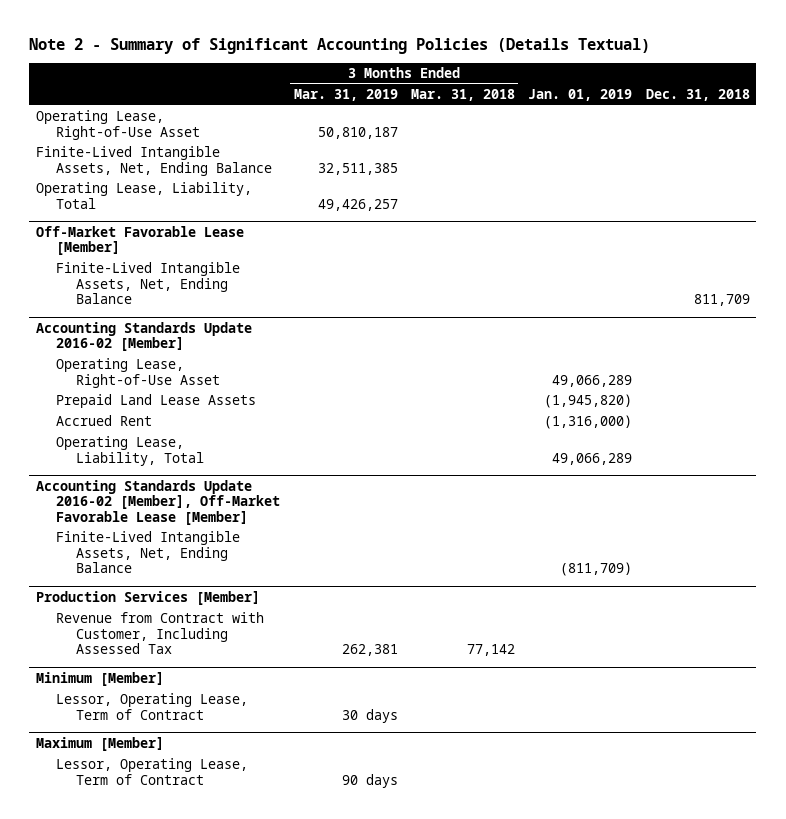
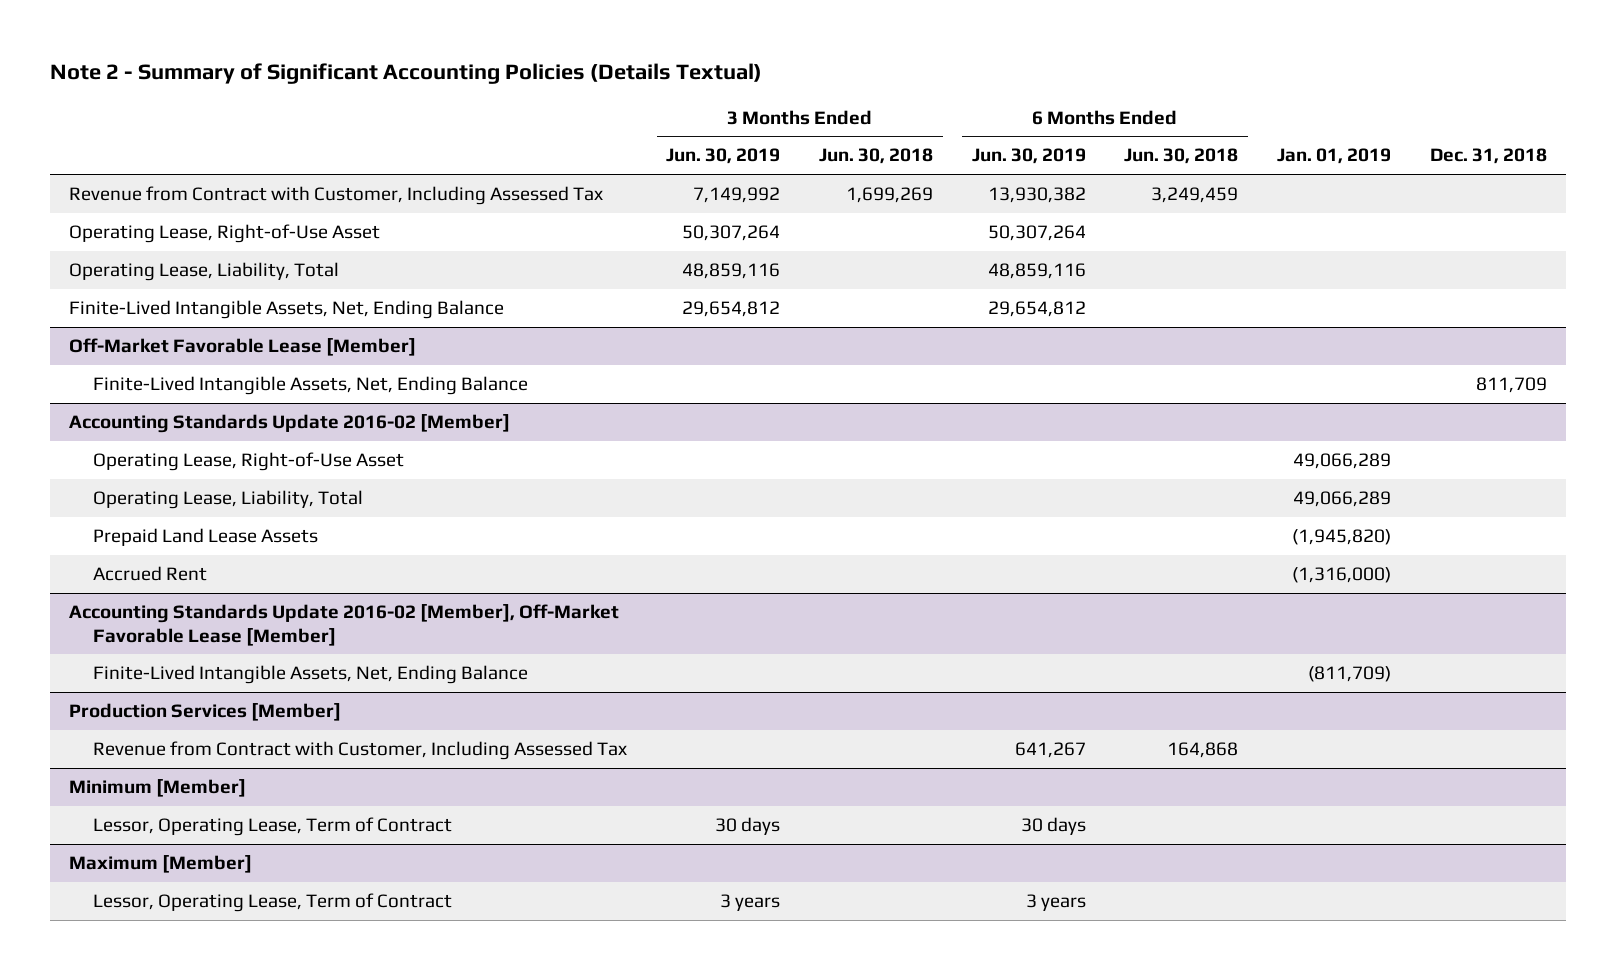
- | 3 Months Ended Mar. 31, 2019 | 3 Months Ended Mar. 31, 2018 | Jan. 01, 2019 | Dec. 31, 2018
+ | 3 Months Ended Jun. 30, 2019 | 3 Months Ended Jun. 30, 2018 | 6 Months Ended Jun. 30, 2019 | 6 Months Ended Jun. 30, 2018 | Jan. 01, 2019 | Dec. 31, 2018
+ Revenue from Contract with Customer, Including Assessed Tax | 7,149,992 | 1,699,269 | 13,930,382 | 3,249,459 | |
moved down: Finite-Lived Intangible Assets, Net, Ending Balance | 29,654,812 | | 29,654,812 | | |
@ Accounting Standards Update 2016-02 [Member]
moved up: Operating Lease, Liability, Total | | | | | 49,066,289 |

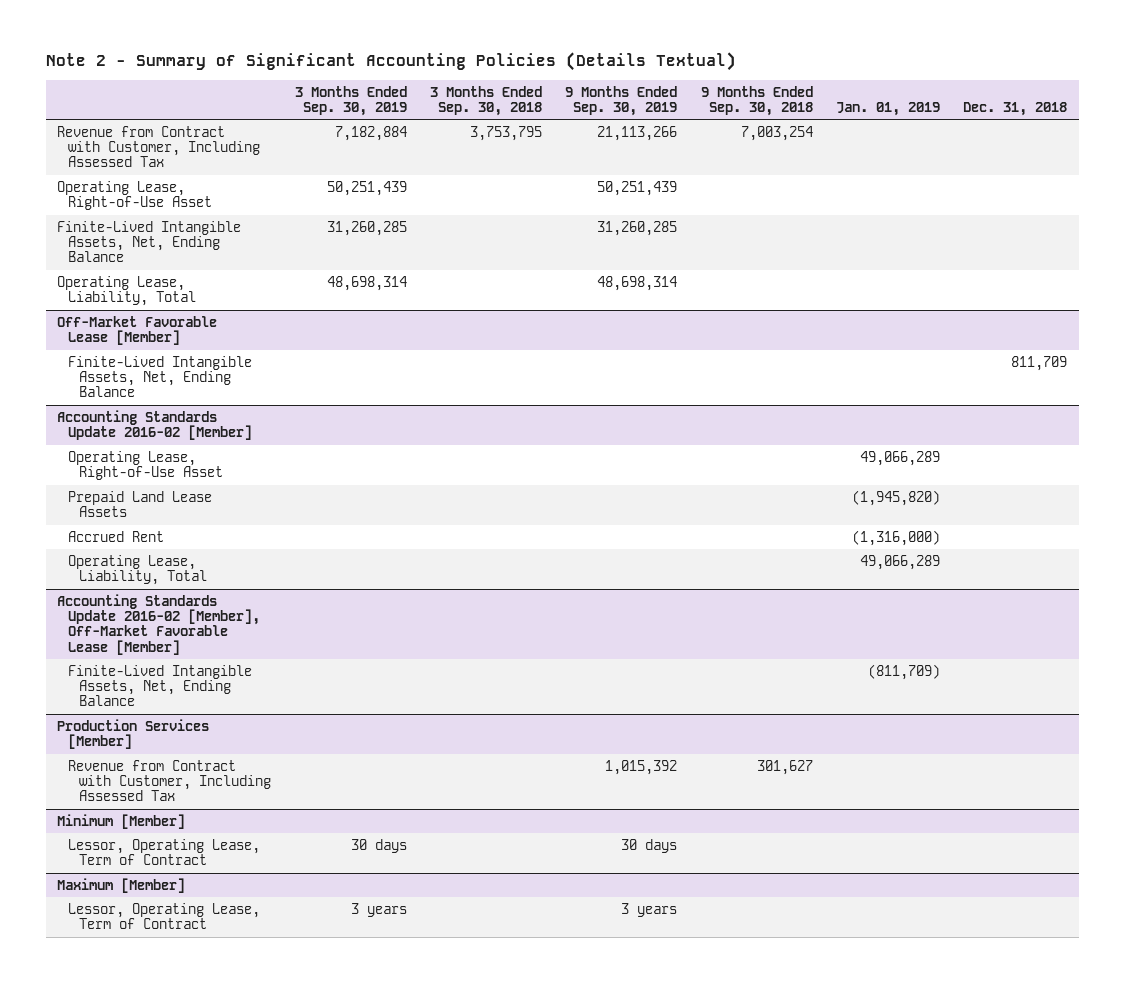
- | 3 Months Ended Jun. 30, 2019 | 3 Months Ended Jun. 30, 2018 | 6 Months Ended Jun. 30, 2019 | 6 Months Ended Jun. 30, 2018 | Jan. 01, 2019 | Dec. 31, 2018
+ | 3 Months Ended Sep. 30, 2019 | 3 Months Ended Sep. 30, 2018 | 9 Months Ended Sep. 30, 2019 | 9 Months Ended Sep. 30, 2018 | Jan. 01, 2019 | Dec. 31, 2018
moved down: Operating Lease, Liability, Total | 48,698,314 | | 48,698,314 | | |
@ Accounting Standards Update 2016-02 [Member]
moved down: Operating Lease, Liability, Total | | | | | 49,066,289 |

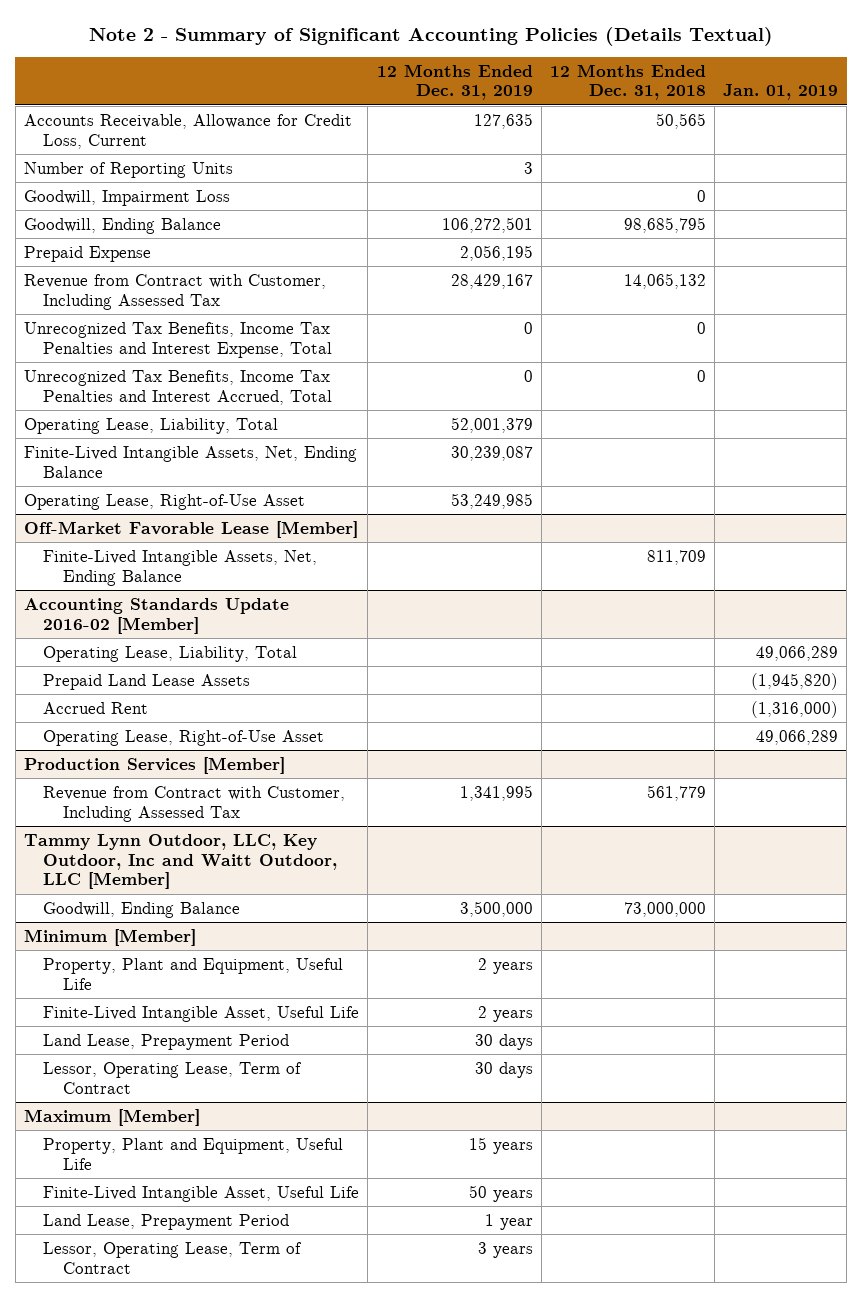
- | 3 Months Ended Sep. 30, 2019 | 3 Months Ended Sep. 30, 2018 | 9 Months Ended Sep. 30, 2019 | 9 Months Ended Sep. 30, 2018 | Jan. 01, 2019 | Dec. 31, 2018
+ | 12 Months Ended Dec. 31, 2019 | 12 Months Ended Dec. 31, 2018 | Jan. 01, 2019
+ Accounts Receivable, Allowance for Credit Loss, Current | 127,635 | 50,565 |
+ Number of Reporting Units | 3 | |
+ Goodwill, Impairment Loss | | 0 |
+ Goodwill, Ending Balance | 106,272,501 | 98,685,795 |
+ Prepaid Expense | 2,056,195 | |
+ Unrecognized Tax Benefits, Income Tax Penalties and Interest Expense, Total | 0 | 0 |
+ Unrecognized Tax Benefits, Income Tax Penalties and Interest Accrued, Total | 0 | 0 |
moved down: Finite-Lived Intangible Assets, Net, Ending Balance | 30,239,087 | |
moved down: Operating Lease, Right-of-Use Asset | 53,249,985 | |
@ Accounting Standards Update 2016-02 [Member]
moved up: Operating Lease, Liability, Total | | | 49,066,289
- Accounting Standards Update 2016-02 [Member], Off-Market Favorable Lease [Member]
- Finite-Lived Intangible Assets, Net, Ending Balance | | | | | (811,709) |
@ Accounting Standards Update 2016-02 [Member]
moved down: Operating Lease, Right-of-Use Asset | | | 49,066,289
+ Tammy Lynn Outdoor, LLC, Key Outdoor, Inc and Waitt Outdoor, LLC [Member]
+ Goodwill, Ending Balance | 3,500,000 | 73,000,000 |
@ Minimum [Member]
+ Property, Plant and Equipment, Useful Life | 2 years | |
+ Finite-Lived Intangible Asset, Useful Life | 2 years | |
+ Land Lease, Prepayment Period | 30 days | |
@ Maximum [Member]
+ Property, Plant and Equipment, Useful Life | 15 years | |
+ Finite-Lived Intangible Asset, Useful Life | 50 years | |
+ Land Lease, Prepayment Period | 1 year | |

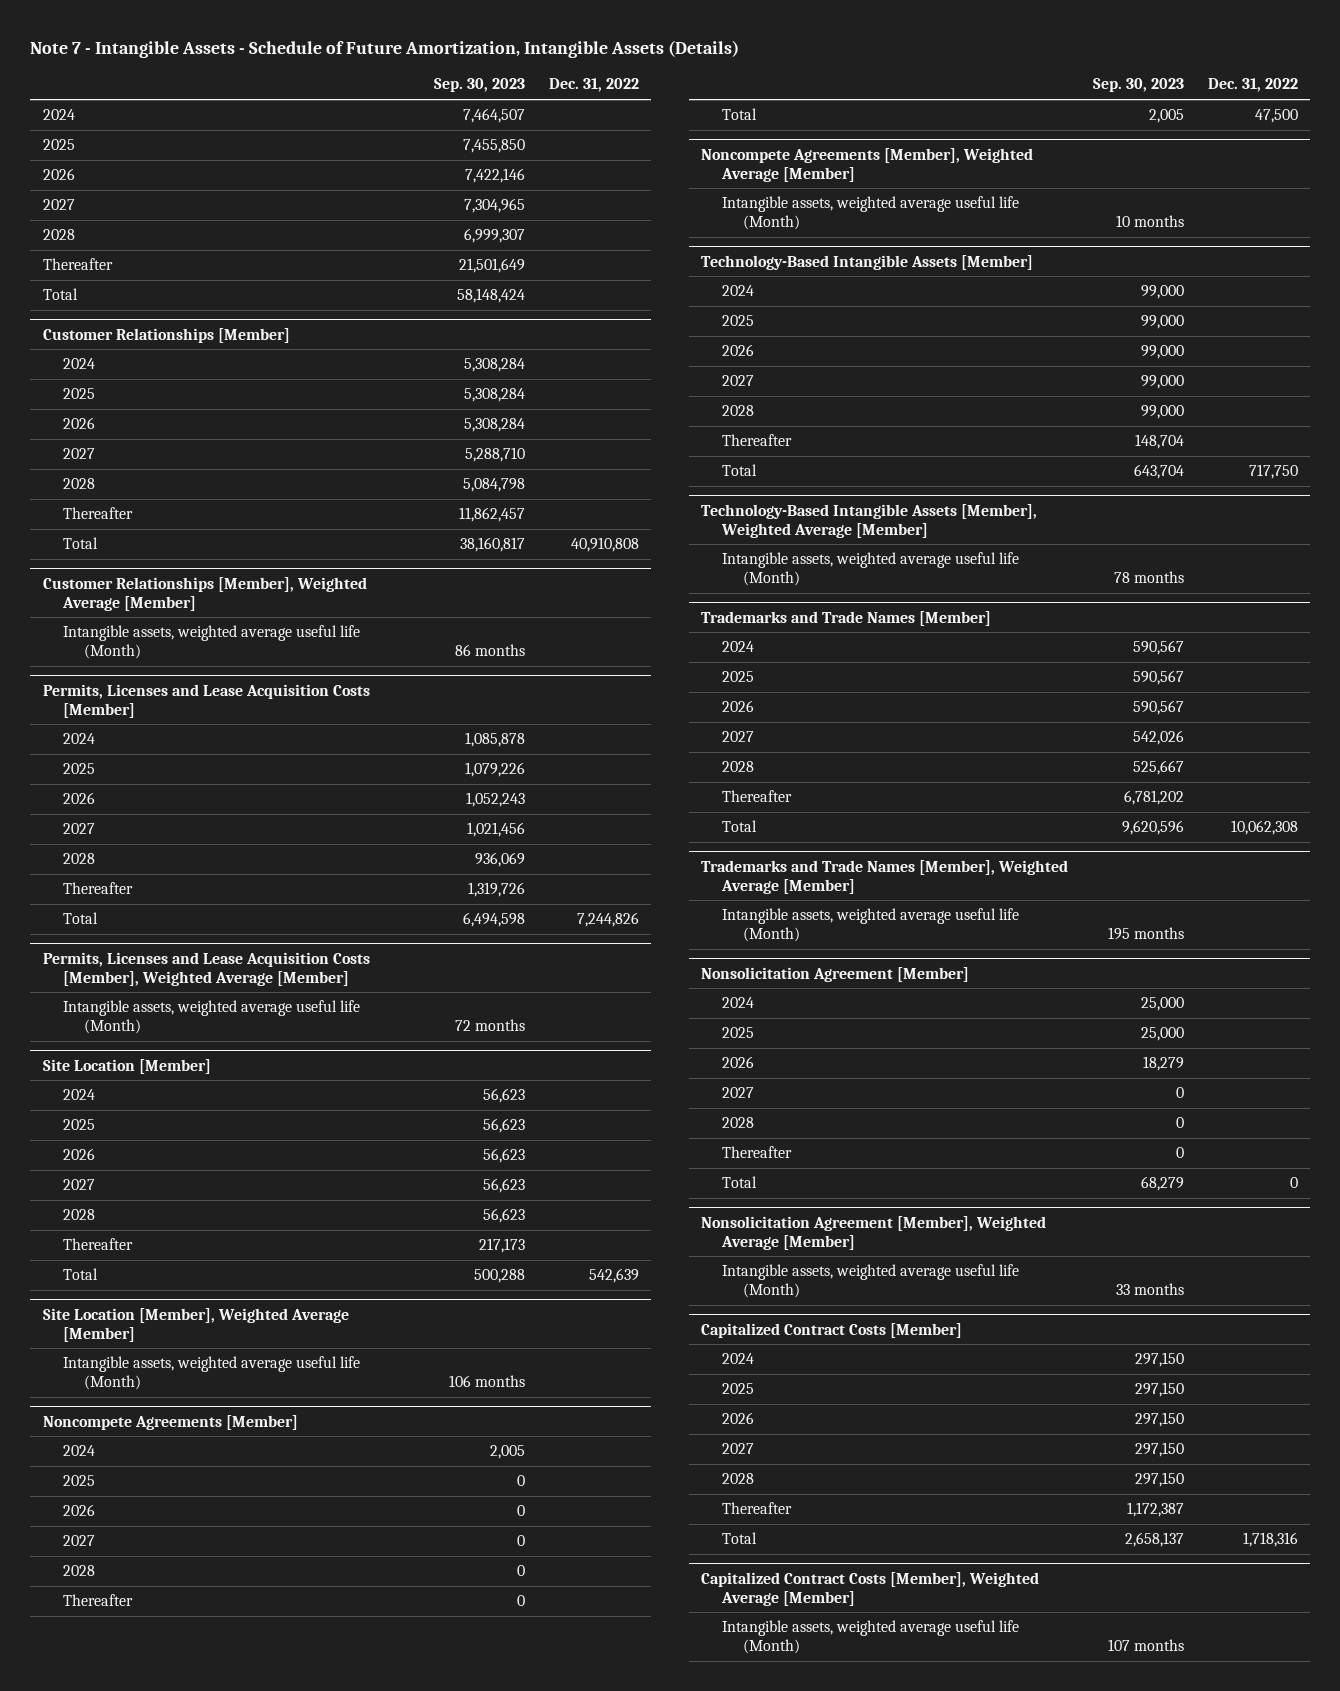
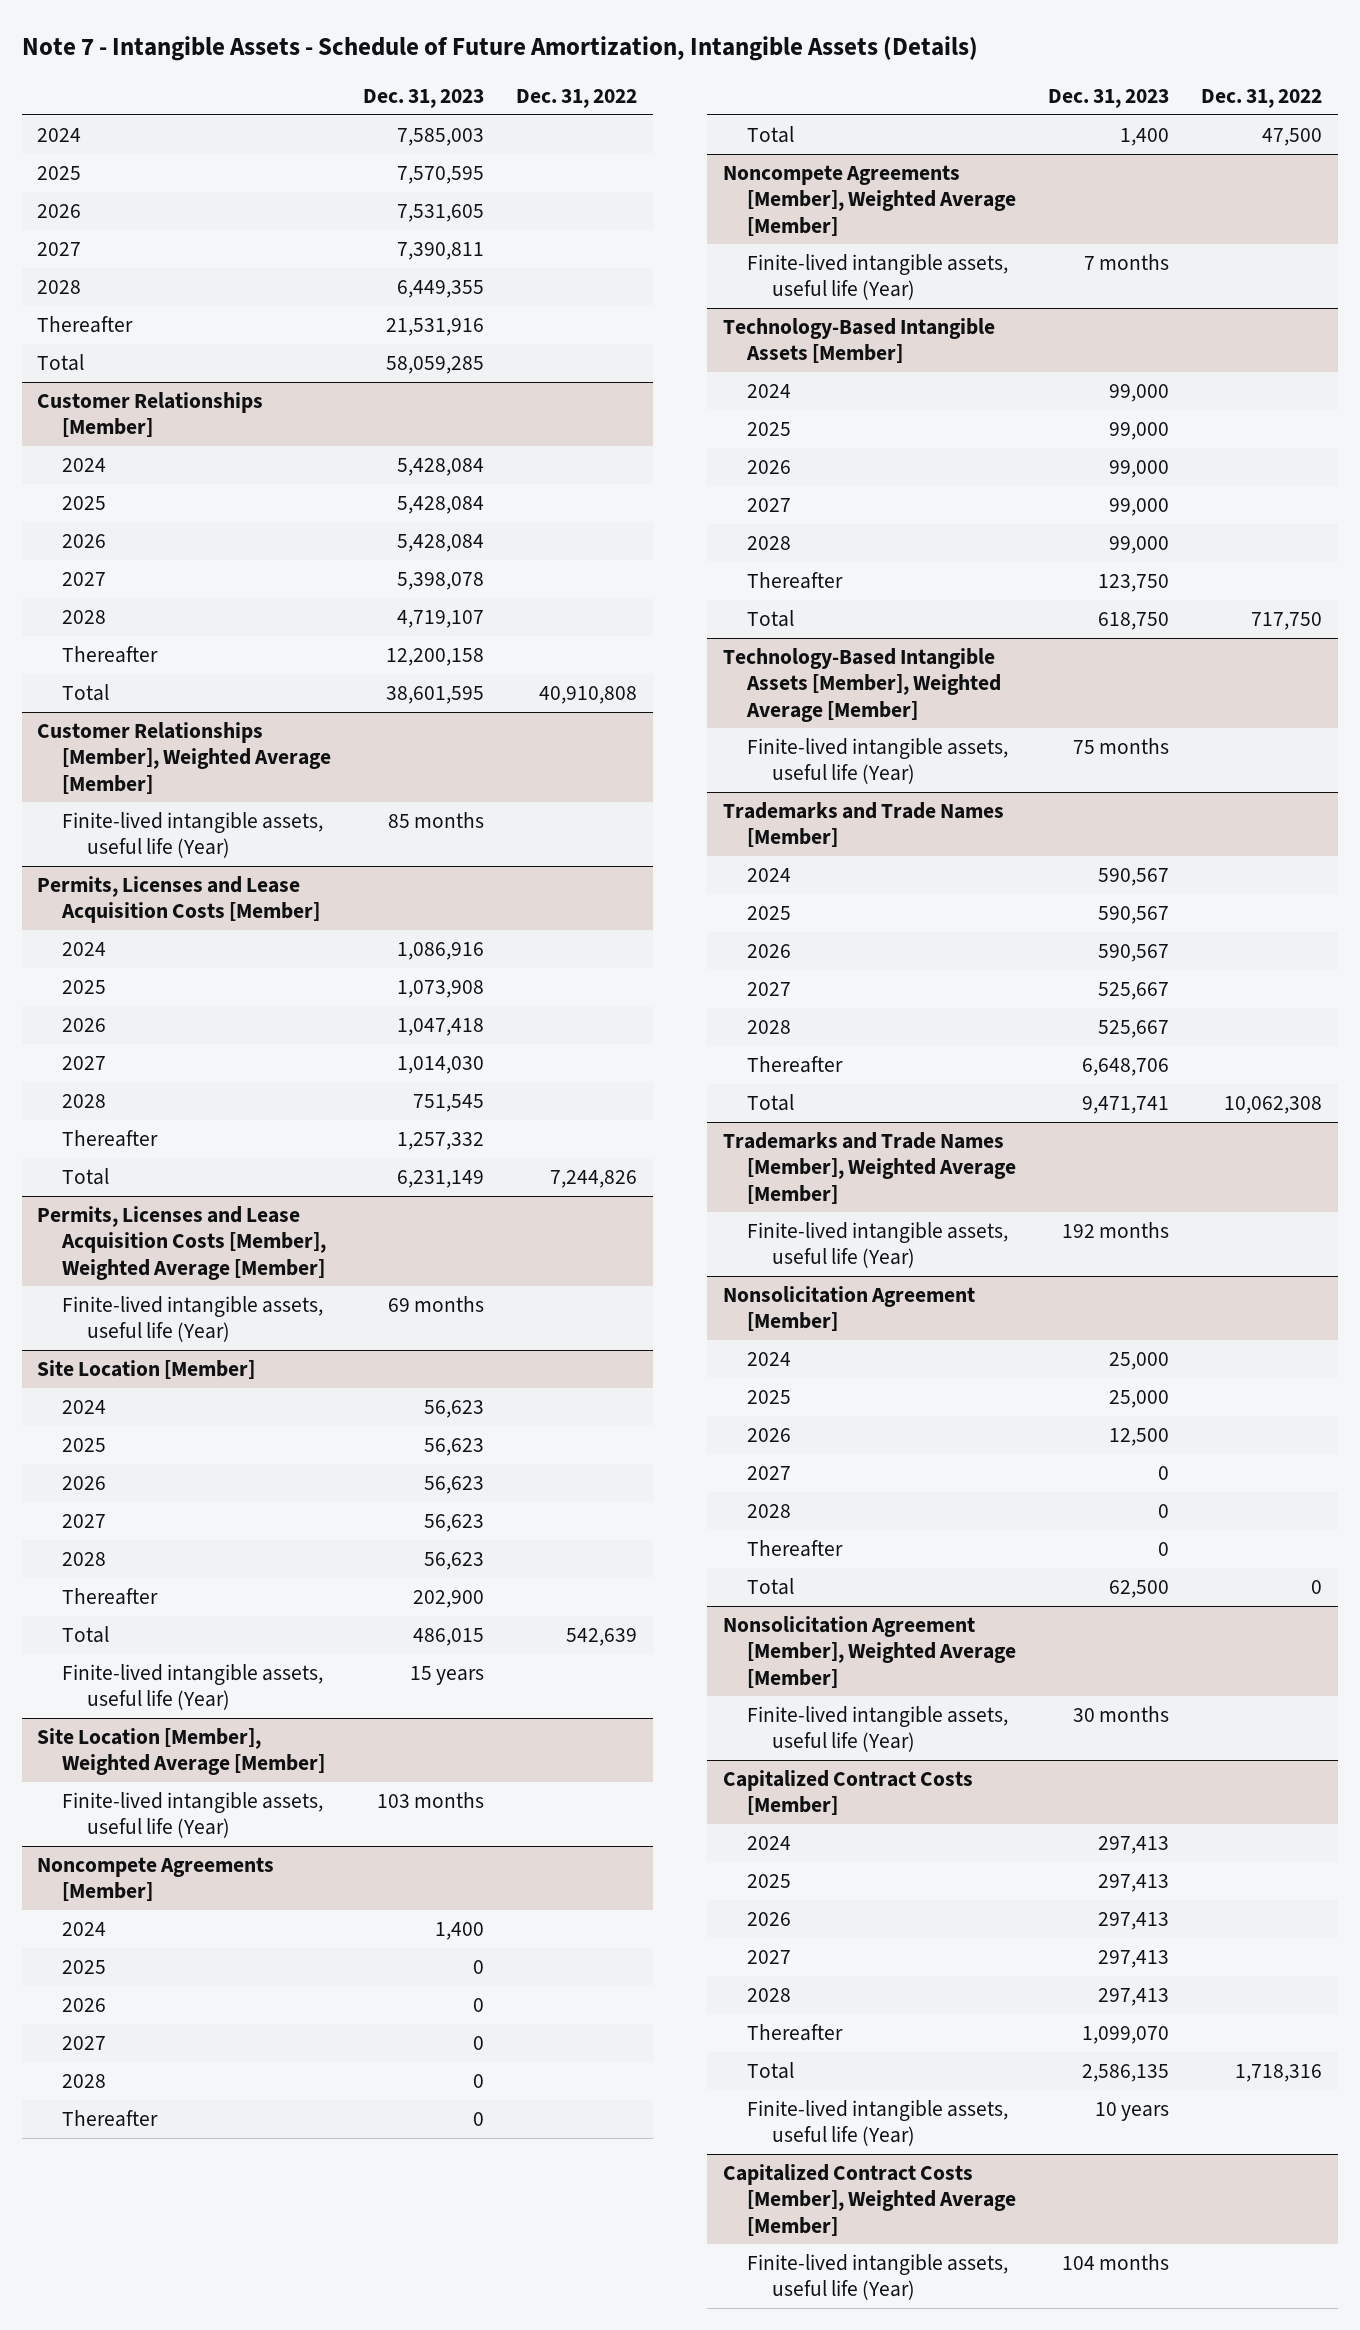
- | Sep. 30, 2023 | Dec. 31, 2022
+ | Dec. 31, 2023 | Dec. 31, 2022
@ Customer Relationships [Member], Weighted Average [Member]
- Intangible assets, weighted average useful life (Month) | 86 months |
+ Finite-lived intangible assets, useful life (Year) | 85 months |
@ Permits, Licenses and Lease Acquisition Costs [Member], Weighted Average [Member]
- Intangible assets, weighted average useful life (Month) | 72 months |
+ Finite-lived intangible assets, useful life (Year) | 69 months |
@ Site Location [Member]
+ Finite-lived intangible assets, useful life (Year) | 15 years |
@ Site Location [Member], Weighted Average [Member]
- Intangible assets, weighted average useful life (Month) | 106 months |
+ Finite-lived intangible assets, useful life (Year) | 103 months |
@ Noncompete Agreements [Member], Weighted Average [Member]
- Intangible assets, weighted average useful life (Month) | 10 months |
+ Finite-lived intangible assets, useful life (Year) | 7 months |
@ Technology-Based Intangible Assets [Member], Weighted Average [Member]
- Intangible assets, weighted average useful life (Month) | 78 months |
+ Finite-lived intangible assets, useful life (Year) | 75 months |
@ Trademarks and Trade Names [Member], Weighted Average [Member]
- Intangible assets, weighted average useful life (Month) | 195 months |
+ Finite-lived intangible assets, useful life (Year) | 192 months |
@ Nonsolicitation Agreement [Member], Weighted Average [Member]
- Intangible assets, weighted average useful life (Month) | 33 months |
+ Finite-lived intangible assets, useful life (Year) | 30 months |
@ Capitalized Contract Costs [Member]
+ Finite-lived intangible assets, useful life (Year) | 10 years |
@ Capitalized Contract Costs [Member], Weighted Average [Member]
- Intangible assets, weighted average useful life (Month) | 107 months |
+ Finite-lived intangible assets, useful life (Year) | 104 months |

